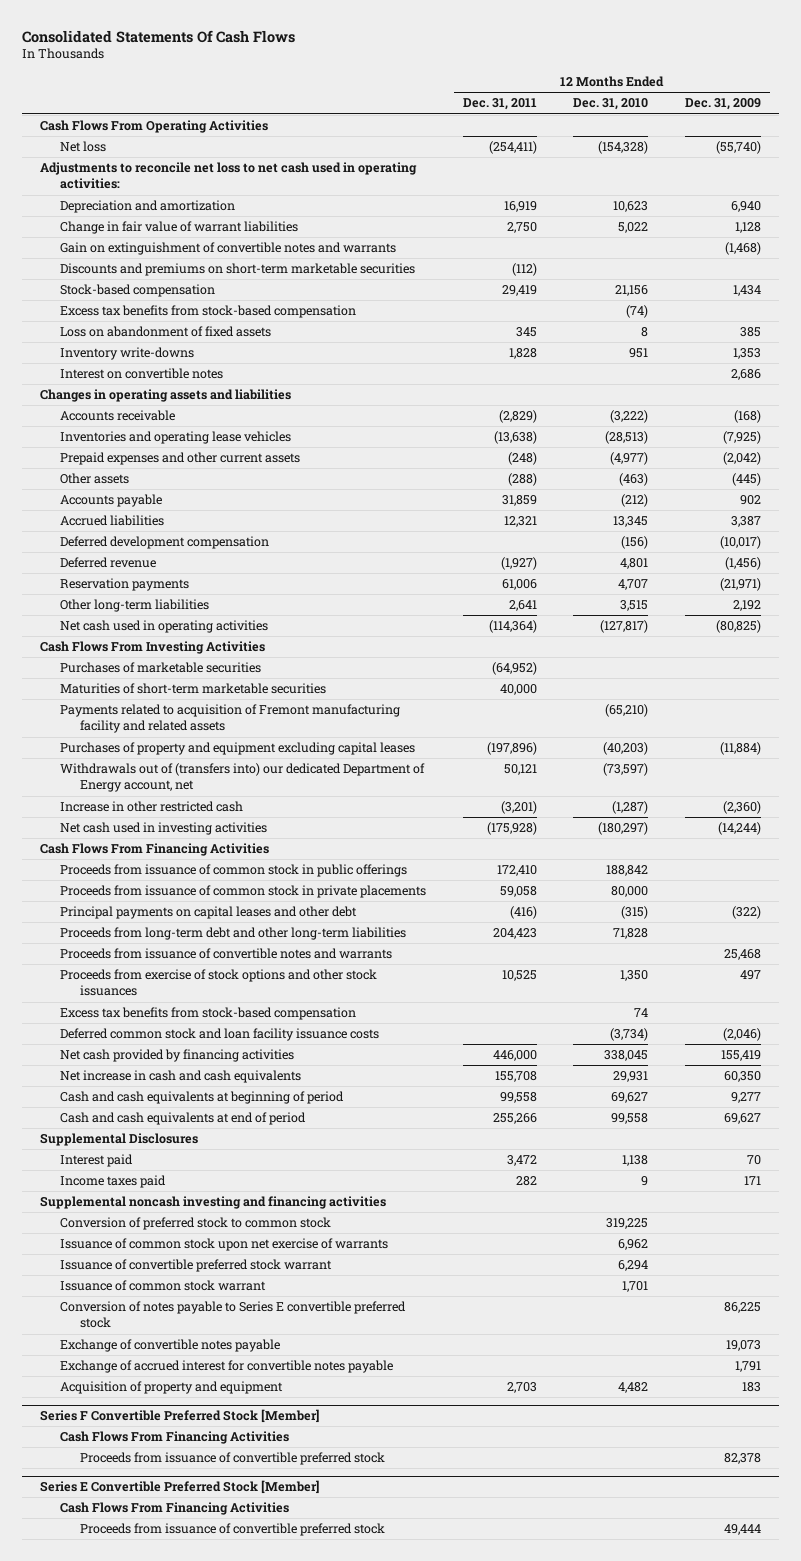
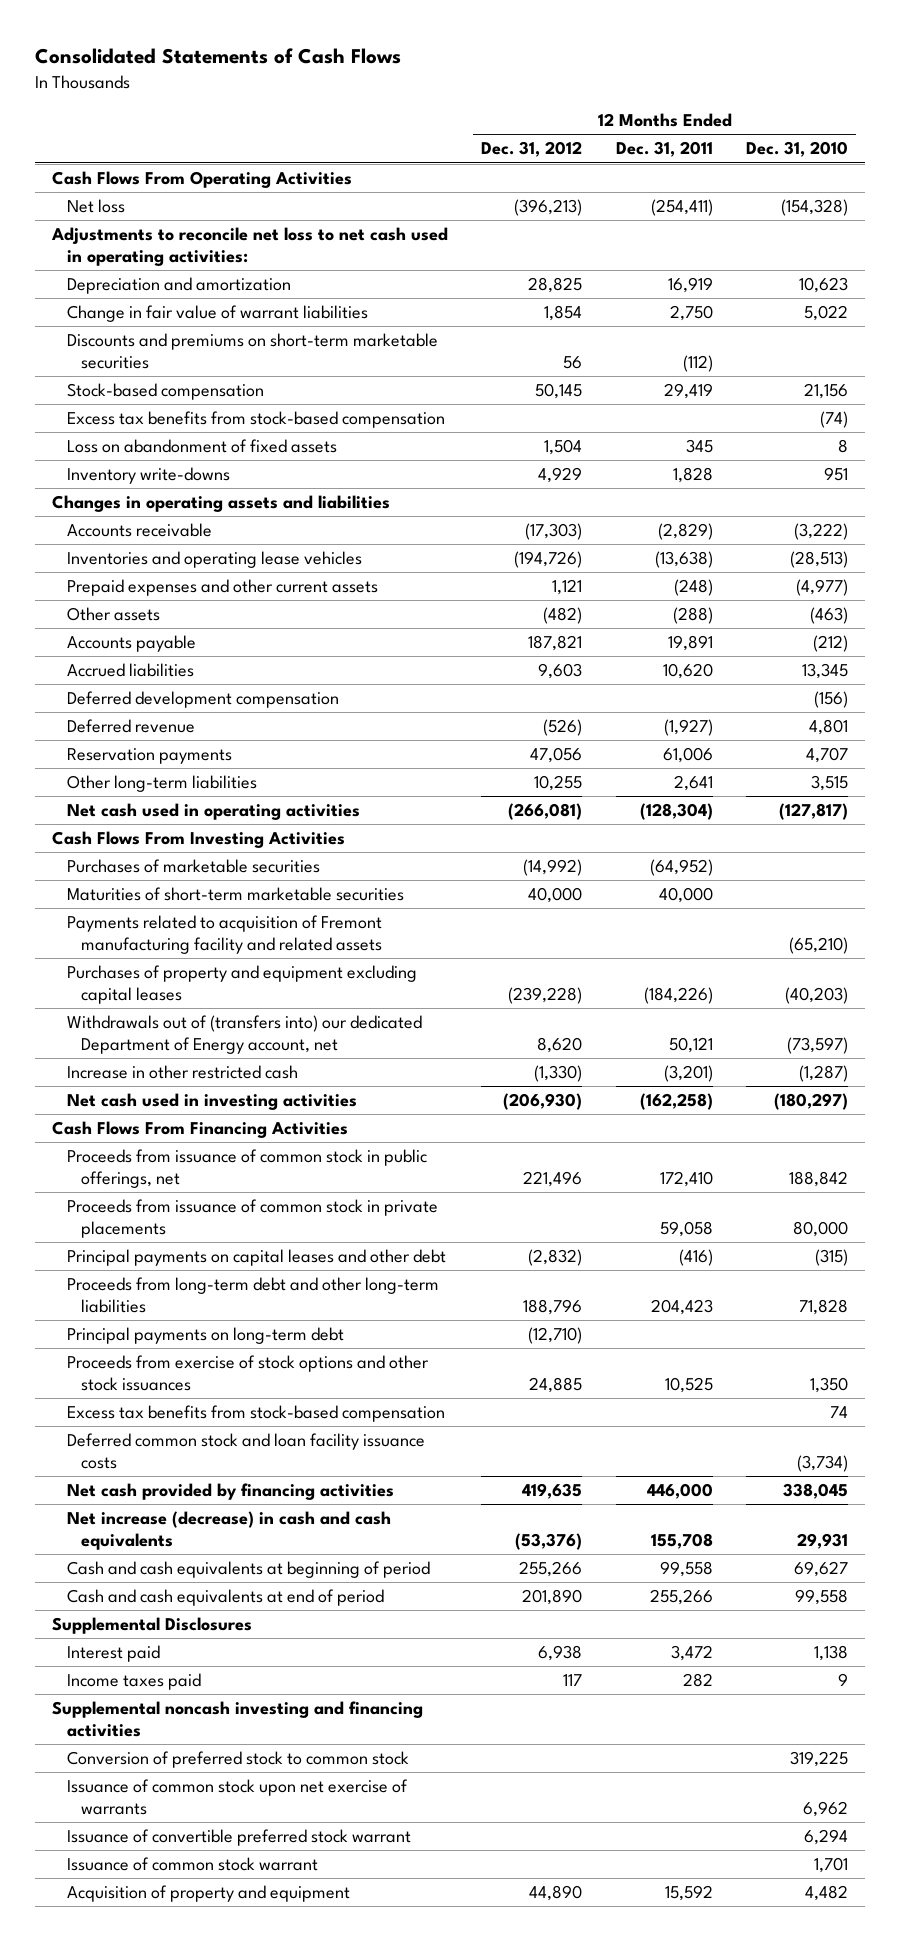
- Consolidated Statements Of Cash Flows
+ Consolidated Statements of Cash Flows
- | 12 Months Ended Dec. 31, 2011 | 12 Months Ended Dec. 31, 2010 | 12 Months Ended Dec. 31, 2009
+ | 12 Months Ended Dec. 31, 2012 | 12 Months Ended Dec. 31, 2011 | 12 Months Ended Dec. 31, 2010
- Gain on extinguishment of convertible notes and warrants | | | (1,468)
- Interest on convertible notes | | | 2,686
- Accounts payable | 31,859 | (212) | 902
- Accrued liabilities | 12,321 | 13,345 | 3,387
+ Accounts payable | 187,821 | 19,891 | (212)
+ Accrued liabilities | 9,603 | 10,620 | 13,345
- Net cash used in operating activities | (114,364) | (127,817) | (80,825)
+ Net cash used in operating activities | (266,081) | (128,304) | (127,817)
- Purchases of property and equipment excluding capital leases | (197,896) | (40,203) | (11,884)
+ Purchases of property and equipment excluding capital leases | (239,228) | (184,226) | (40,203)
- Net cash used in investing activities | (175,928) | (180,297) | (14,244)
+ Net cash used in investing activities | (206,930) | (162,258) | (180,297)
- Proceeds from issuance of common stock in public offerings | 172,410 | 188,842 |
+ Proceeds from issuance of common stock in public offerings, net | 221,496 | 172,410 | 188,842
- Proceeds from issuance of convertible notes and warrants | | | 25,468
+ Principal payments on long-term debt | (12,710) | |
- Net increase in cash and cash equivalents | 155,708 | 29,931 | 60,350
+ Net increase (decrease) in cash and cash equivalents | (53,376) | 155,708 | 29,931
- Conversion of notes payable to Series E convertible preferred stock | | | 86,225
- Exchange of convertible notes payable | | | 19,073
- Exchange of accrued interest for convertible notes payable | | | 1,791
- Acquisition of property and equipment | 2,703 | 4,482 | 183
- Series F Convertible Preferred Stock [Member]
- Cash Flows From Financing Activities
- Proceeds from issuance of convertible preferred stock | | | 82,378
- Series E Convertible Preferred Stock [Member]
- Cash Flows From Financing Activities
- Proceeds from issuance of convertible preferred stock | | | 49,444
+ Acquisition of property and equipment | 44,890 | 15,592 | 4,482

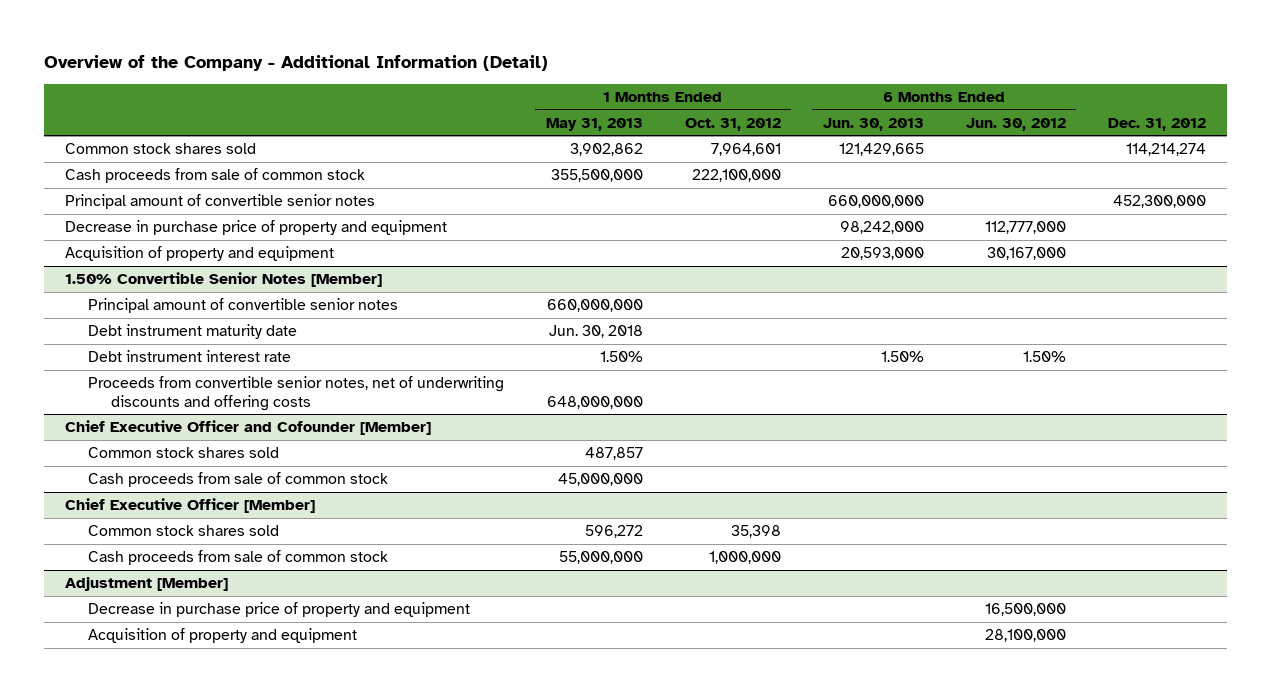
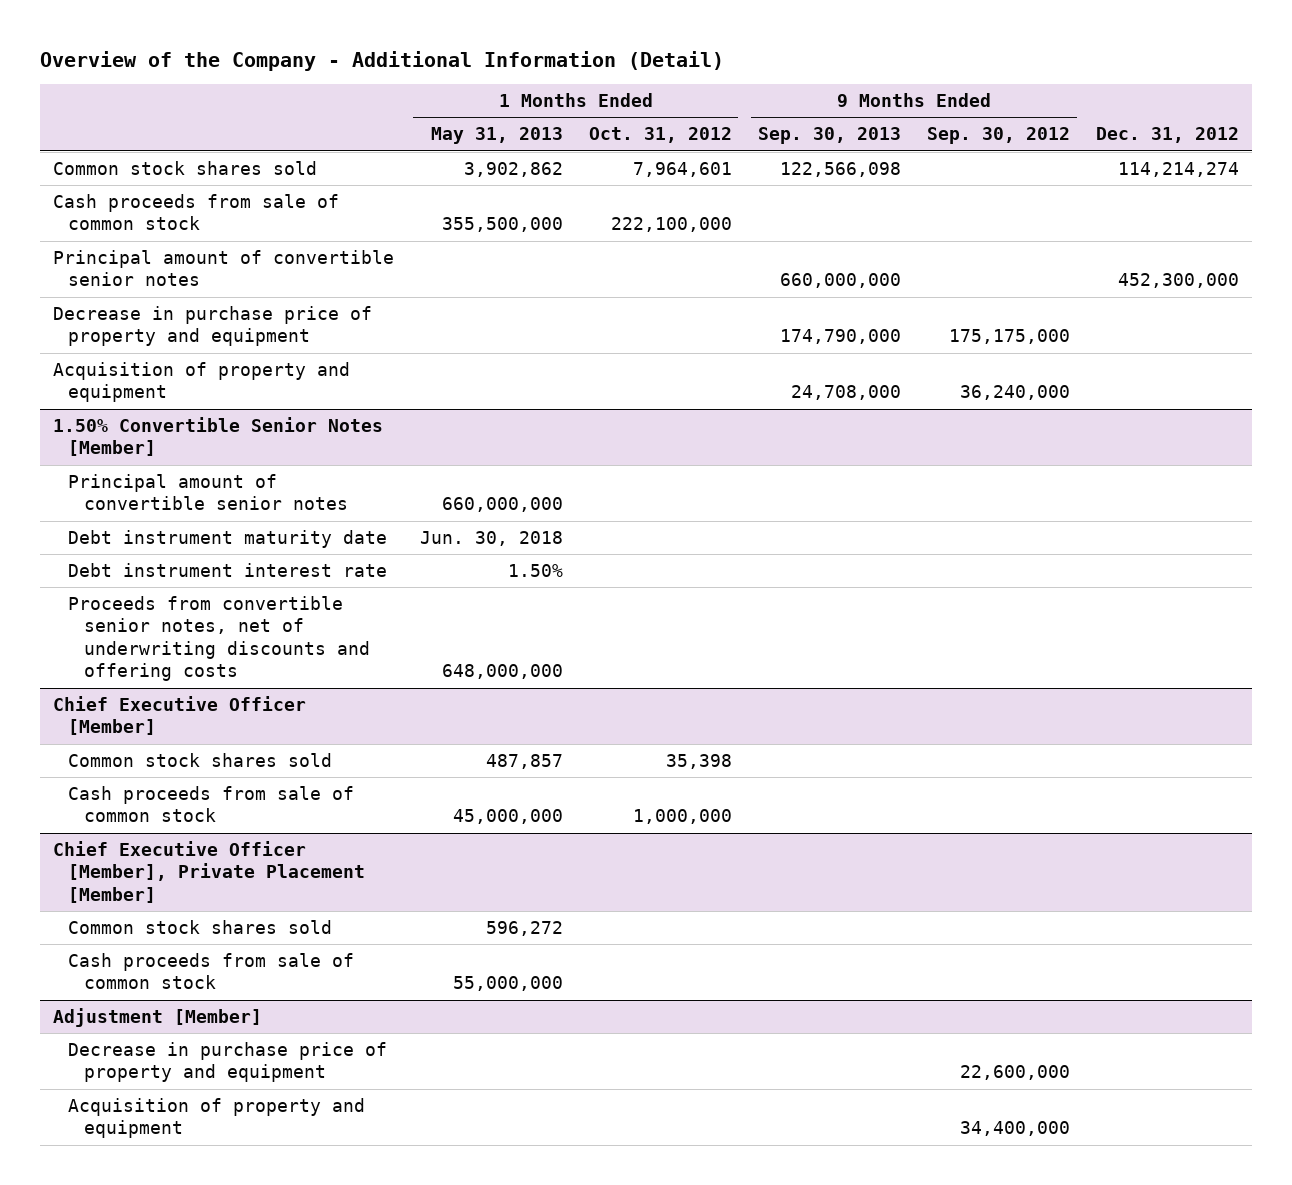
- | 1 Months Ended May 31, 2013 | 1 Months Ended Oct. 31, 2012 | 6 Months Ended Jun. 30, 2013 | 6 Months Ended Jun. 30, 2012 | Dec. 31, 2012
+ | 1 Months Ended May 31, 2013 | 1 Months Ended Oct. 31, 2012 | 9 Months Ended Sep. 30, 2013 | 9 Months Ended Sep. 30, 2012 | Dec. 31, 2012
- Chief Executive Officer and Cofounder [Member]
- Common stock shares sold | 487,857 | | | |
- Cash proceeds from sale of common stock | 45,000,000 | | | |
@ Chief Executive Officer [Member]
- Common stock shares sold | 596,272 | 35,398 | | |
- Cash proceeds from sale of common stock | 55,000,000 | 1,000,000 | | |
+ Common stock shares sold | 487,857 | 35,398 | | |
+ Cash proceeds from sale of common stock | 45,000,000 | 1,000,000 | | |
+ Chief Executive Officer [Member], Private Placement [Member]
+ Common stock shares sold | 596,272 | | | |
+ Cash proceeds from sale of common stock | 55,000,000 | | | |

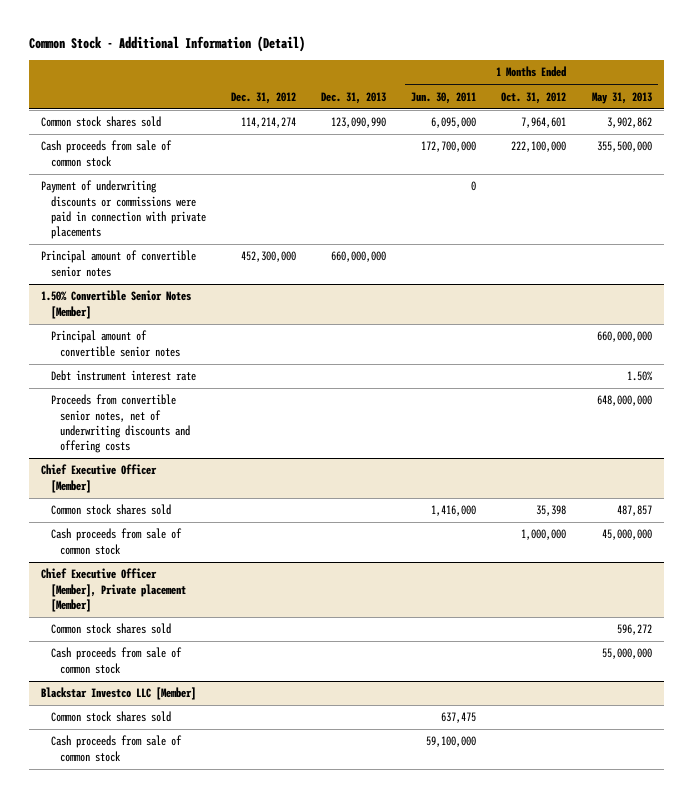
- Overview of the Company - Additional Information (Detail)
+ Common Stock - Additional Information (Detail)
- | 1 Months Ended May 31, 2013 | 1 Months Ended Oct. 31, 2012 | 9 Months Ended Sep. 30, 2013 | 9 Months Ended Sep. 30, 2012 | Dec. 31, 2012
+ | Dec. 31, 2012 | Dec. 31, 2013 | 1 Months Ended Jun. 30, 2011 | 1 Months Ended Oct. 31, 2012 | 1 Months Ended May 31, 2013
+ Payment of underwriting discounts or commissions were paid in connection with private placements | | | 0 | |
- Decrease in purchase price of property and equipment | | | 174,790,000 | 175,175,000 |
- Acquisition of property and equipment | | | 24,708,000 | 36,240,000 |
@ 1.50% Convertible Senior Notes [Member]
- Debt instrument maturity date | Jun. 30, 2018 | | | |
- Chief Executive Officer [Member], Private Placement [Member]
+ Chief Executive Officer [Member], Private placement [Member]
- Adjustment [Member]
- Decrease in purchase price of property and equipment | | | | 22,600,000 |
- Acquisition of property and equipment | | | | 34,400,000 |
+ Blackstar Investco LLC [Member]
+ Common stock shares sold | | | 637,475 | |
+ Cash proceeds from sale of common stock | | | 59,100,000 | |

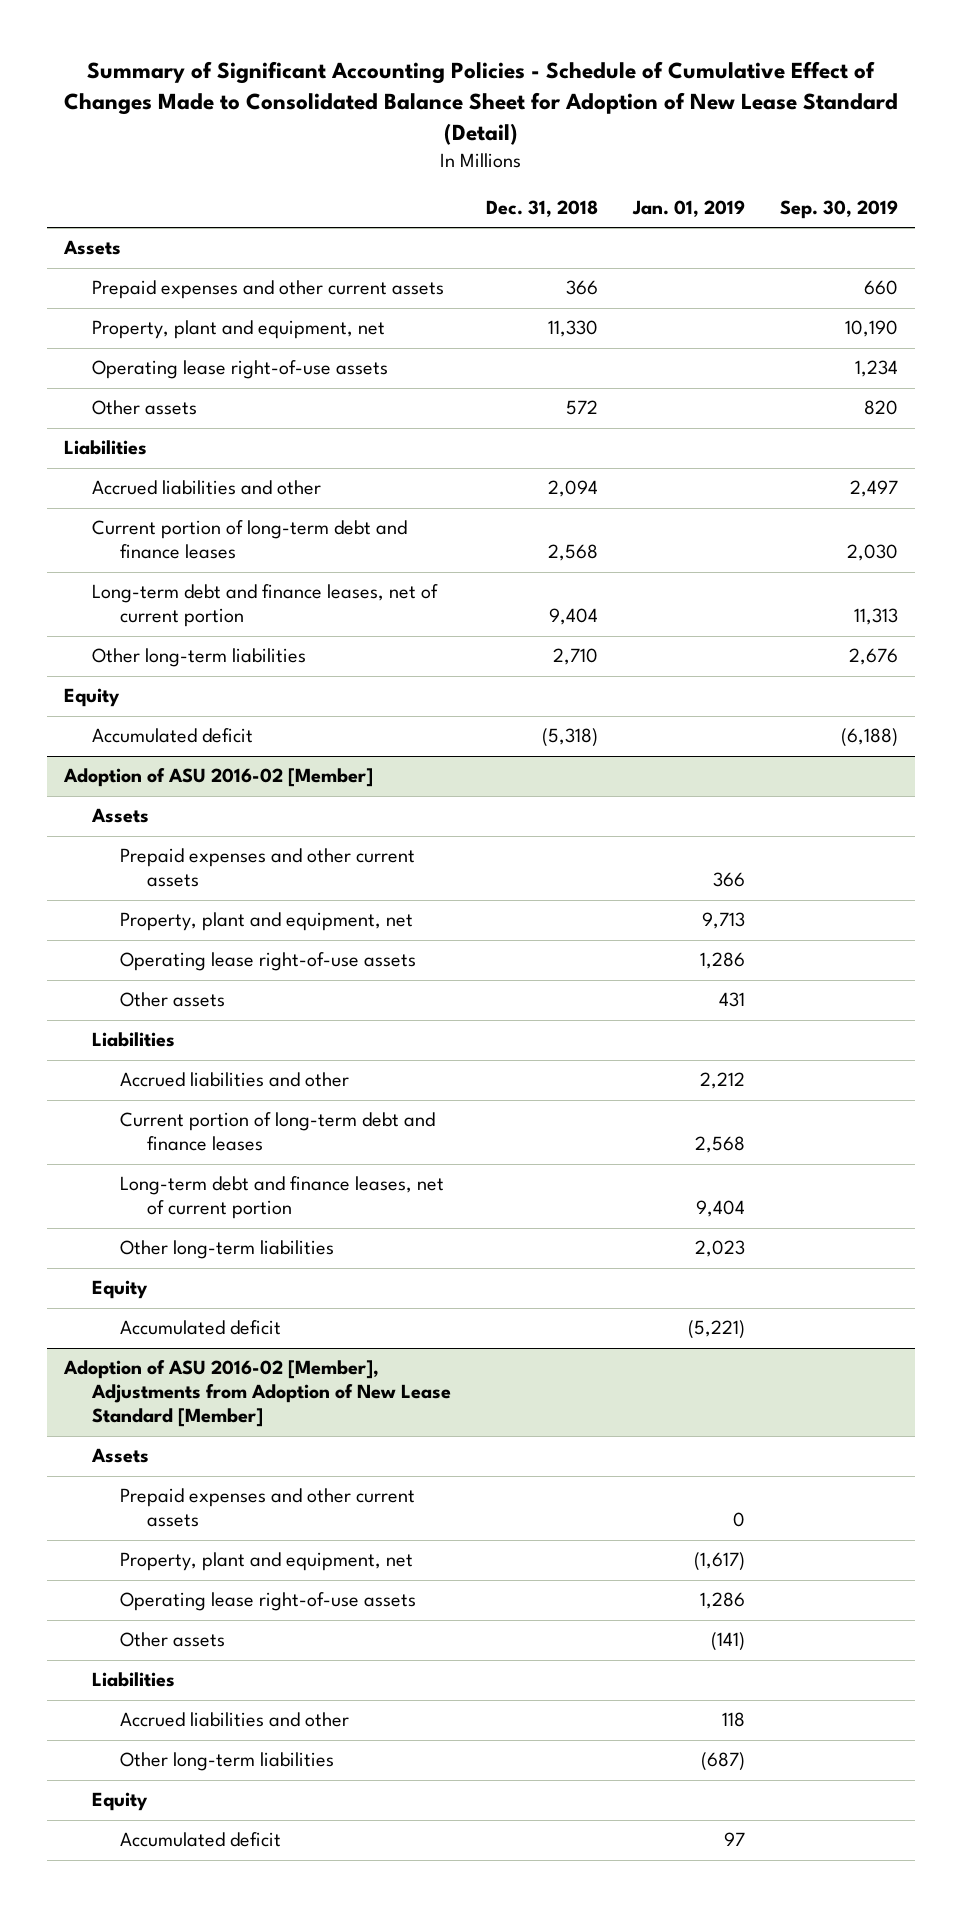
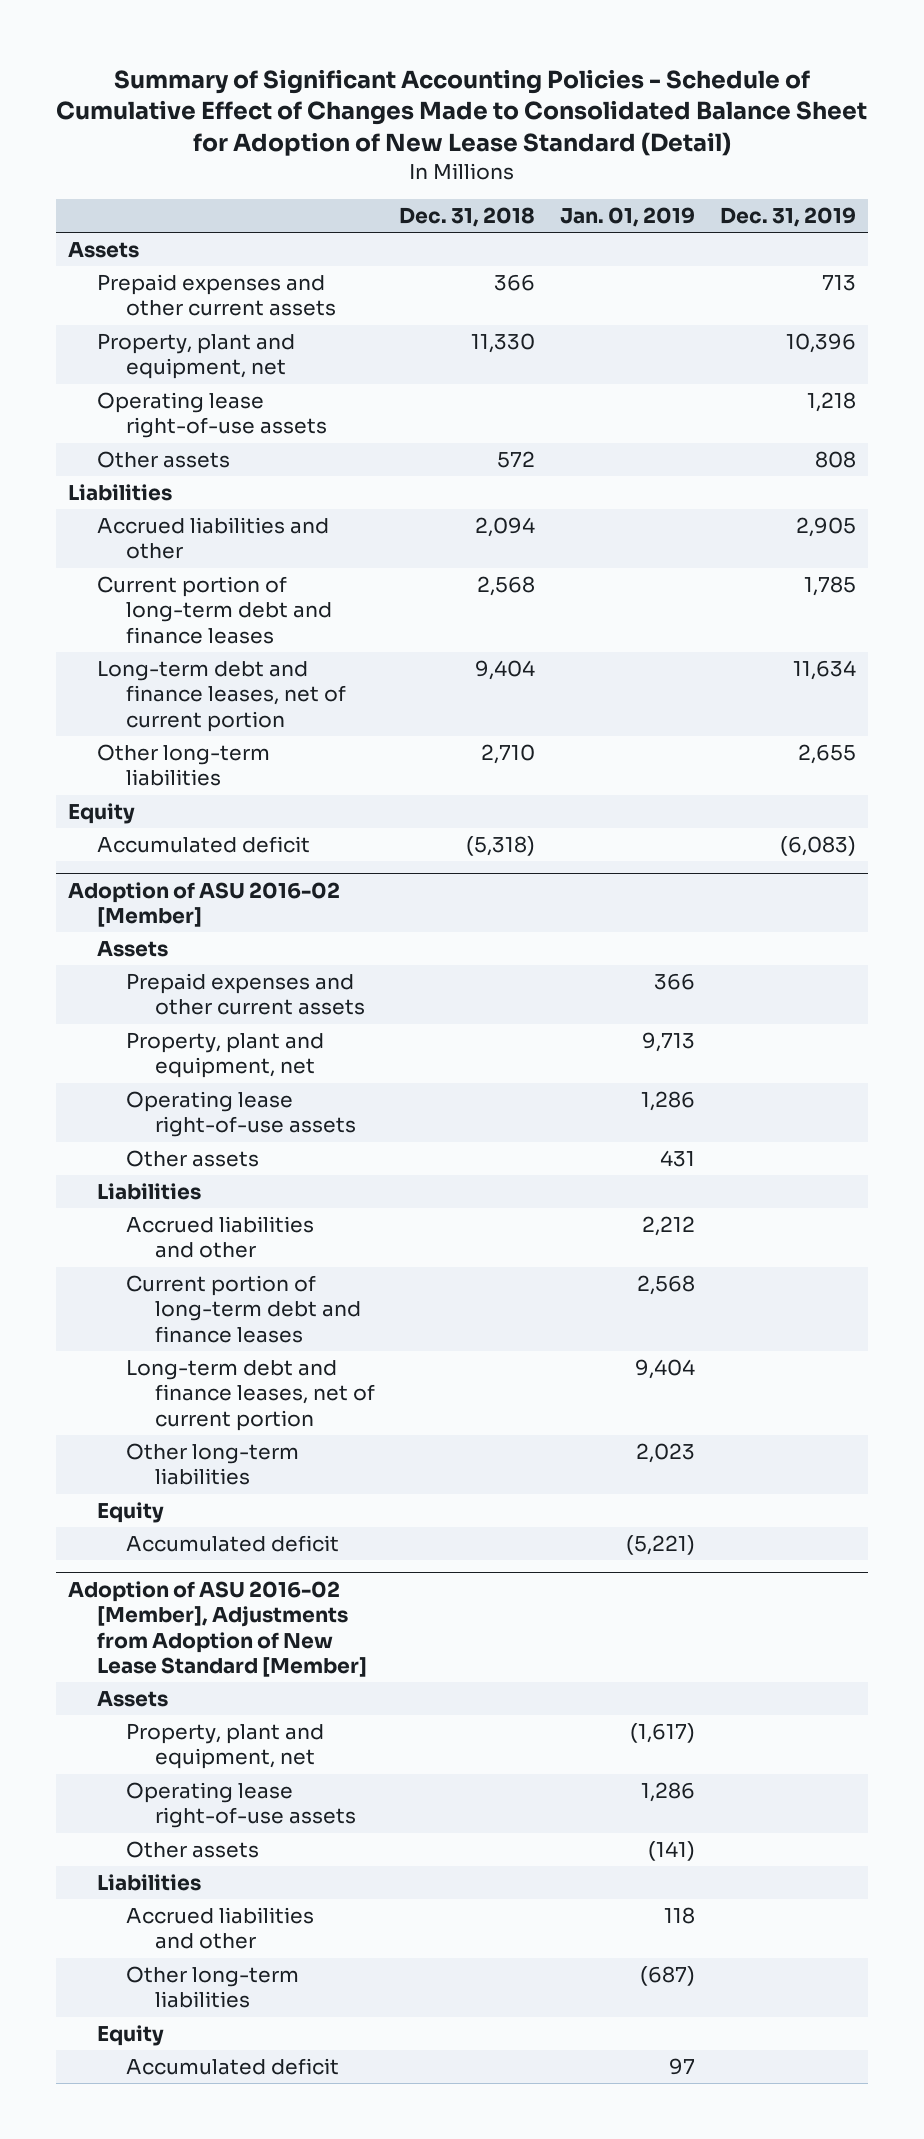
- | Dec. 31, 2018 | Jan. 01, 2019 | Sep. 30, 2019
+ | Dec. 31, 2018 | Jan. 01, 2019 | Dec. 31, 2019
@ Adoption of ASU 2016-02 [Member], Adjustments from Adoption of New Lease Standard [Member]
- Prepaid expenses and other current assets | | 0 |

